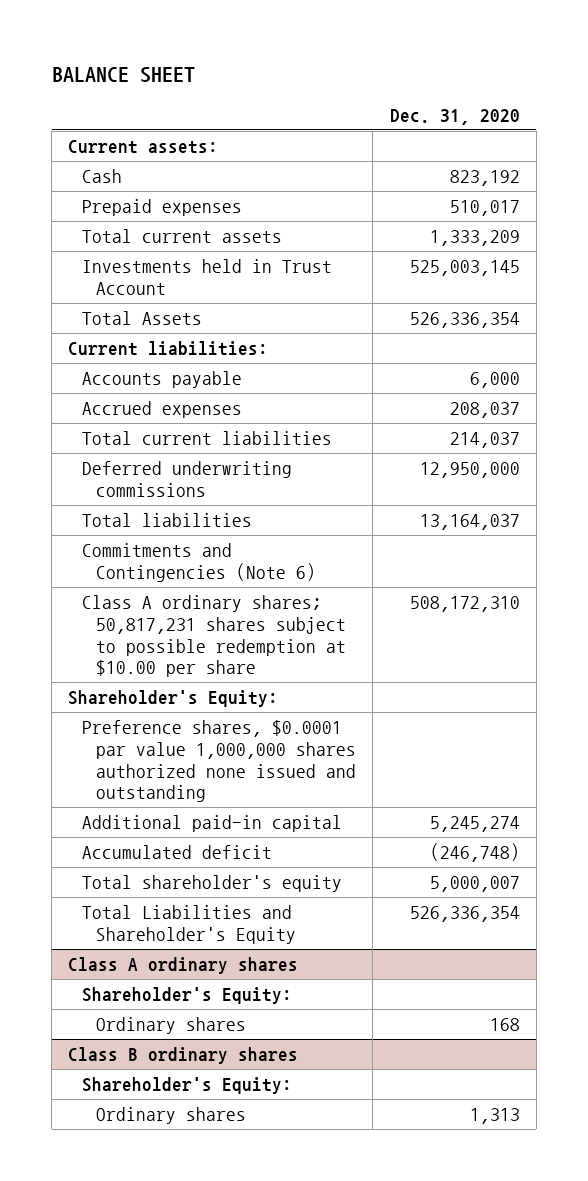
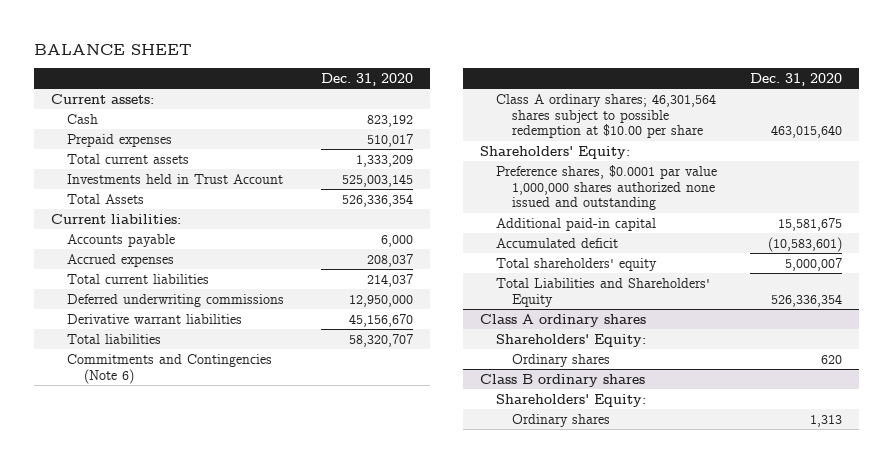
- Total liabilities | 13,164,037
+ Derivative warrant liabilities | 45,156,670
+ Total liabilities | 58,320,707
- Class A ordinary shares; 50,817,231 shares subject to possible redemption at $10.00 per share | 508,172,310
- Shareholder's Equity:
+ Class A ordinary shares; 46,301,564 shares subject to possible redemption at $10.00 per share | 463,015,640
+ Shareholders' Equity:
- Additional paid-in capital | 5,245,274
- Accumulated deficit | (246,748)
- Total shareholder's equity | 5,000,007
- Total Liabilities and Shareholder's Equity | 526,336,354
+ Additional paid-in capital | 15,581,675
+ Accumulated deficit | (10,583,601)
+ Total shareholders' equity | 5,000,007
+ Total Liabilities and Shareholders' Equity | 526,336,354
@ Class A ordinary shares
- Shareholder's Equity:
- Ordinary shares | 168
+ Shareholders' Equity:
+ Ordinary shares | 620
@ Class B ordinary shares
- Shareholder's Equity:
+ Shareholders' Equity:

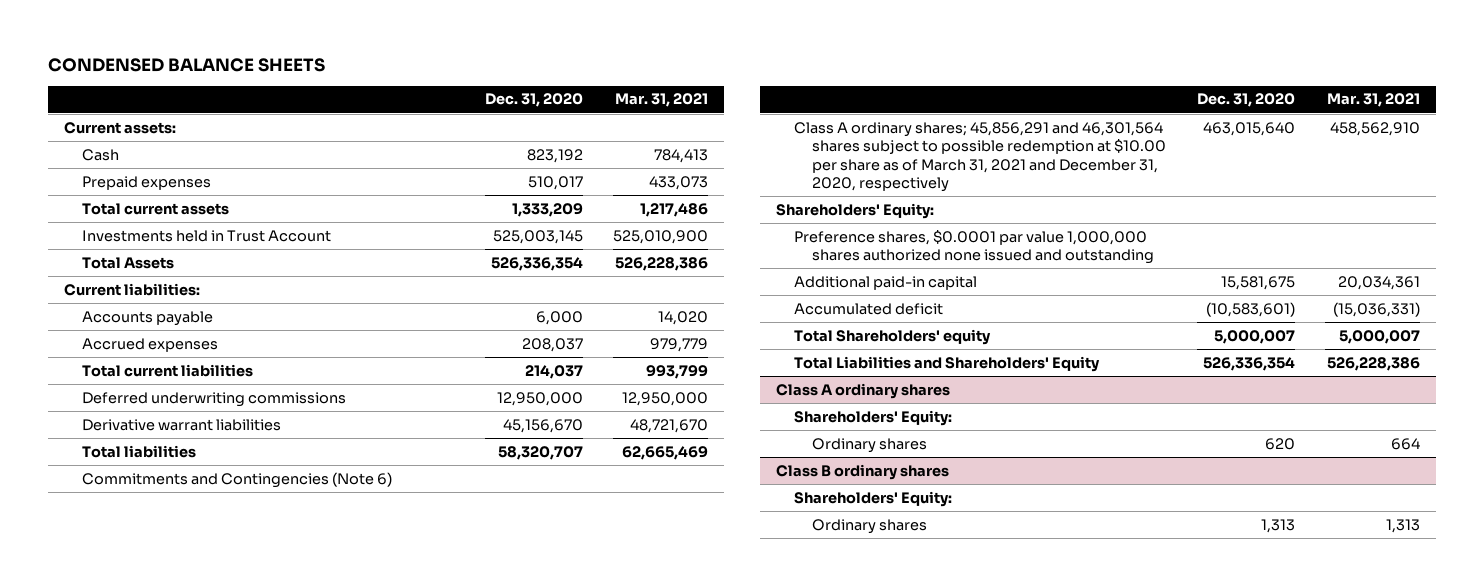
- BALANCE SHEET
+ CONDENSED BALANCE SHEETS
- | Dec. 31, 2020
+ | Dec. 31, 2020 | Mar. 31, 2021
- Class A ordinary shares; 46,301,564 shares subject to possible redemption at $10.00 per share | 463,015,640
+ Class A ordinary shares; 45,856,291 and 46,301,564 shares subject to possible redemption at $10.00 per share as of March 31, 2021 and December 31, 2020, respectively | 463,015,640 | 458,562,910
- Total shareholders' equity | 5,000,007
+ Total Shareholders' equity | 5,000,007 | 5,000,007

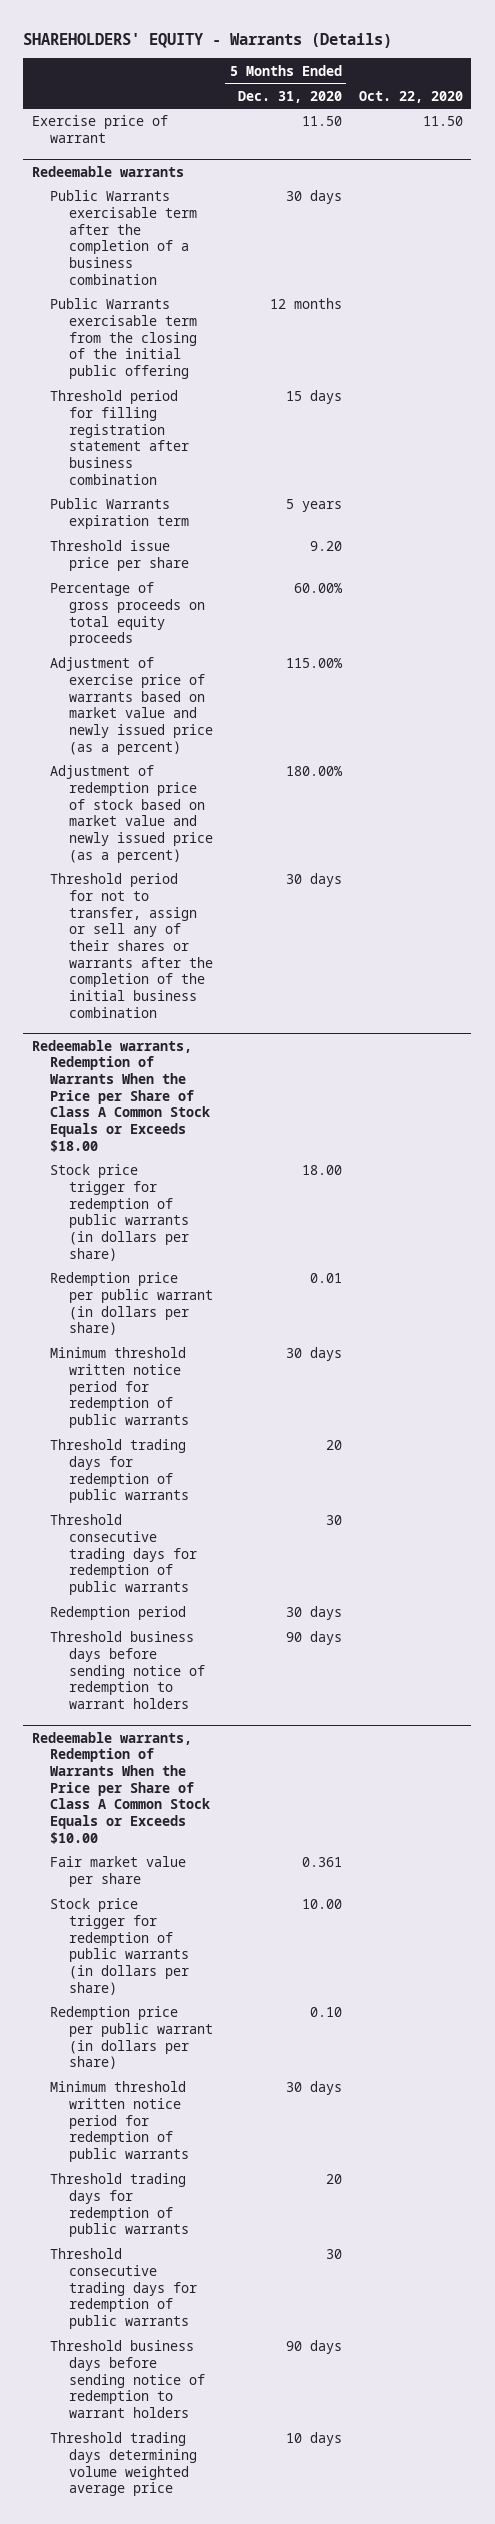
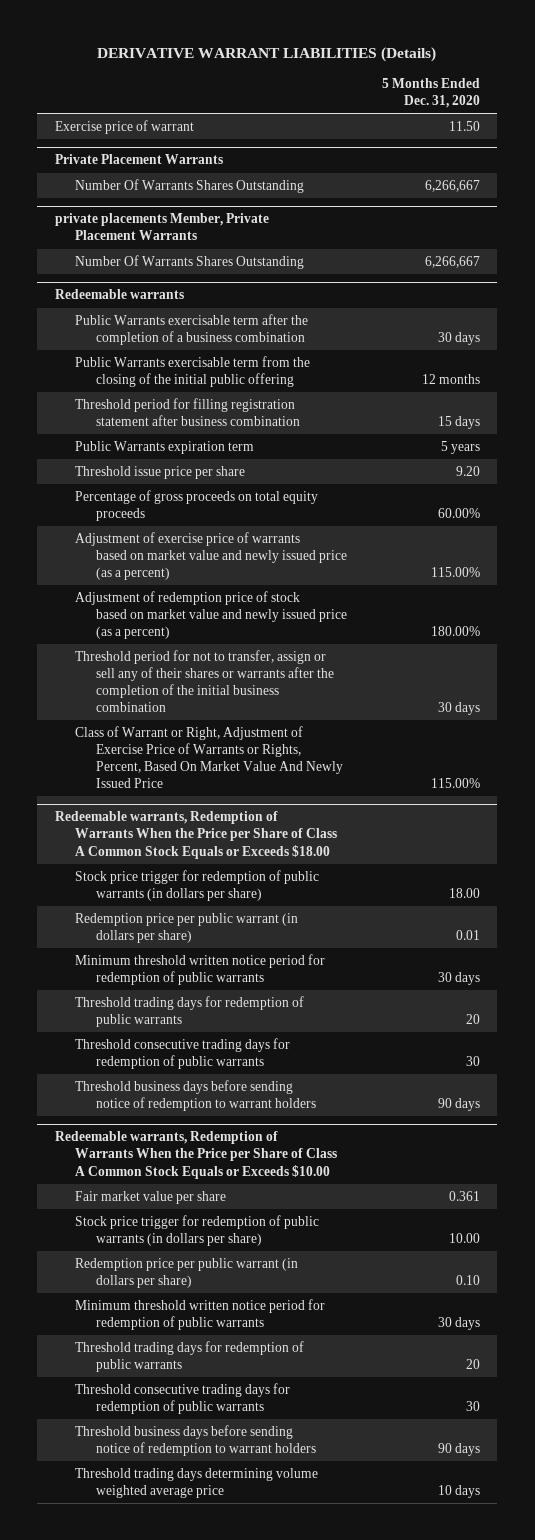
- SHAREHOLDERS' EQUITY - Warrants (Details)
+ DERIVATIVE WARRANT LIABILITIES (Details)
- | 5 Months Ended Dec. 31, 2020 | Oct. 22, 2020
+ | 5 Months Ended Dec. 31, 2020
+ Private Placement Warrants
+ Number Of Warrants Shares Outstanding | 6,266,667
+ private placements Member, Private Placement Warrants
+ Number Of Warrants Shares Outstanding | 6,266,667
@ Redeemable warrants
+ Class of Warrant or Right, Adjustment of Exercise Price of Warrants or Rights, Percent, Based On Market Value And Newly Issued Price | 115.00%
@ Redeemable warrants, Redemption of Warrants When the Price per Share of Class A Common Stock Equals or Exceeds $18.00
- Redemption period | 30 days |

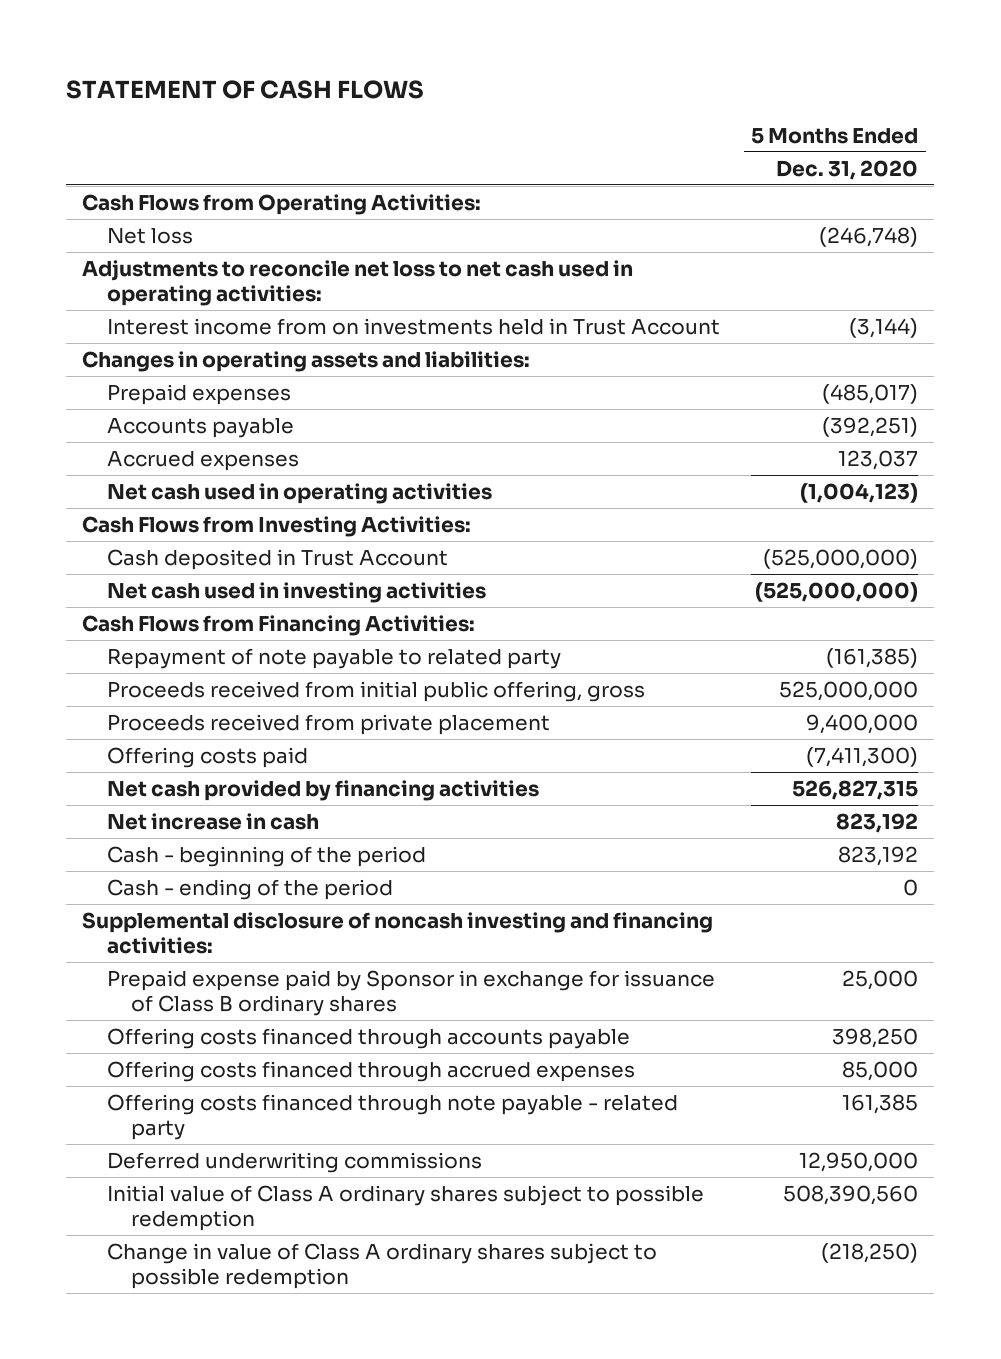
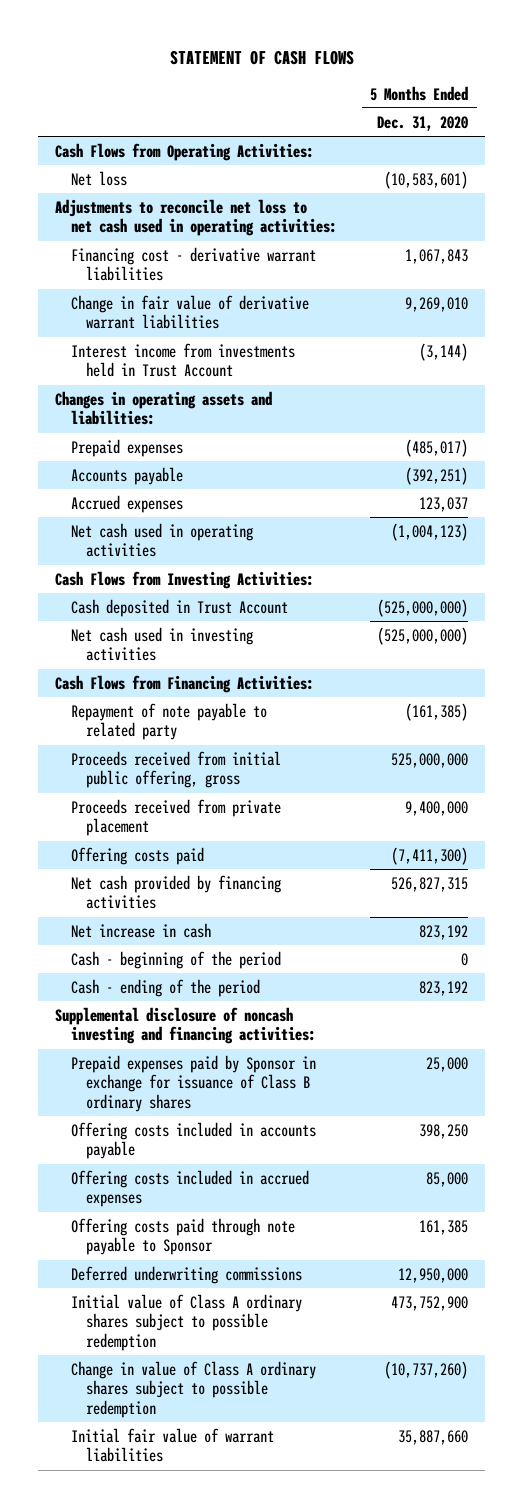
- Net loss | (246,748)
+ Net loss | (10,583,601)
- Interest income from on investments held in Trust Account | (3,144)
+ Financing cost - derivative warrant liabilities | 1,067,843
+ Change in fair value of derivative warrant liabilities | 9,269,010
+ Interest income from investments held in Trust Account | (3,144)
- Cash - beginning of the period | 823,192
- Cash - ending of the period | 0
+ Cash - beginning of the period | 0
+ Cash - ending of the period | 823,192
- Prepaid expense paid by Sponsor in exchange for issuance of Class B ordinary shares | 25,000
- Offering costs financed through accounts payable | 398,250
- Offering costs financed through accrued expenses | 85,000
- Offering costs financed through note payable - related party | 161,385
+ Prepaid expenses paid by Sponsor in exchange for issuance of Class B ordinary shares | 25,000
+ Offering costs included in accounts payable | 398,250
+ Offering costs included in accrued expenses | 85,000
+ Offering costs paid through note payable to Sponsor | 161,385
- Initial value of Class A ordinary shares subject to possible redemption | 508,390,560
- Change in value of Class A ordinary shares subject to possible redemption | (218,250)
+ Initial value of Class A ordinary shares subject to possible redemption | 473,752,900
+ Change in value of Class A ordinary shares subject to possible redemption | (10,737,260)
+ Initial fair value of warrant liabilities | 35,887,660

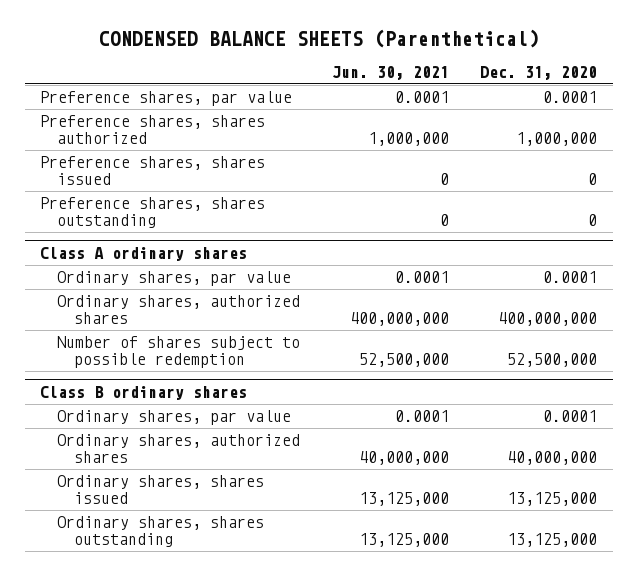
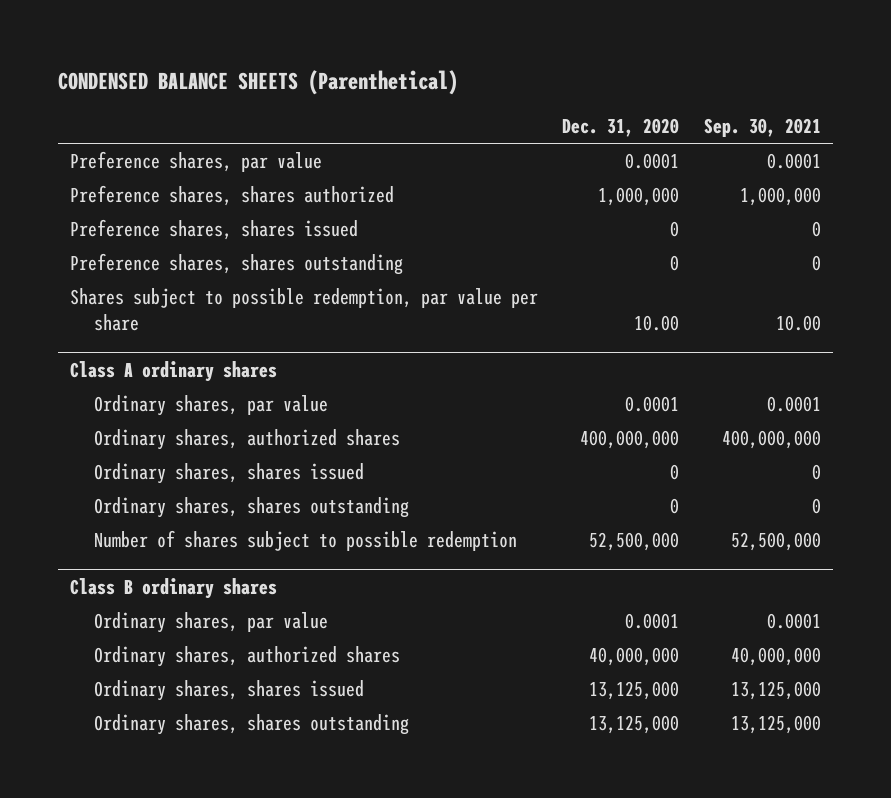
- | Jun. 30, 2021 | Dec. 31, 2020
+ | Dec. 31, 2020 | Sep. 30, 2021
+ Shares subject to possible redemption, par value per share | 10.00 | 10.00
@ Class A ordinary shares
+ Ordinary shares, shares issued | 0 | 0
+ Ordinary shares, shares outstanding | 0 | 0

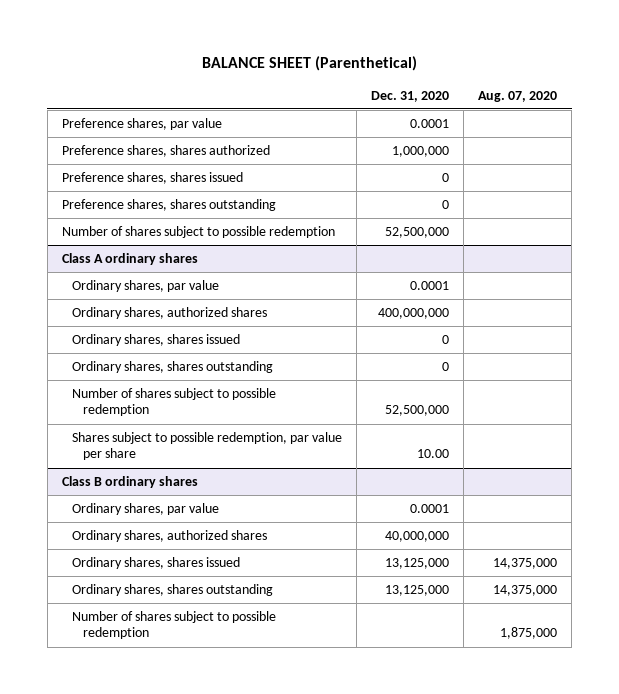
- CONDENSED BALANCE SHEETS (Parenthetical)
+ BALANCE SHEET (Parenthetical)
- | Dec. 31, 2020 | Sep. 30, 2021
+ | Dec. 31, 2020 | Aug. 07, 2020
- Shares subject to possible redemption, par value per share | 10.00 | 10.00
+ Number of shares subject to possible redemption | 52,500,000 |
@ Class A ordinary shares
+ Shares subject to possible redemption, par value per share | 10.00 |
@ Class B ordinary shares
+ Number of shares subject to possible redemption | | 1,875,000

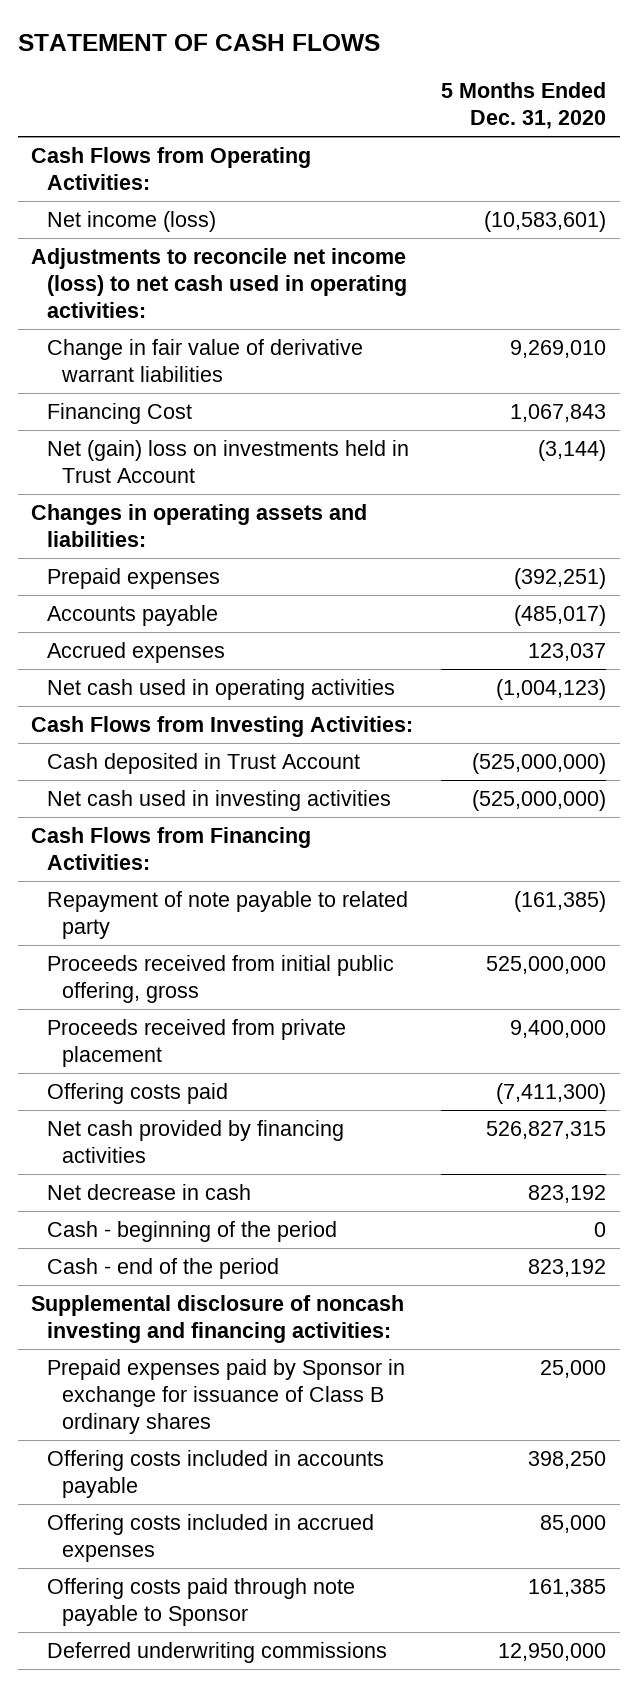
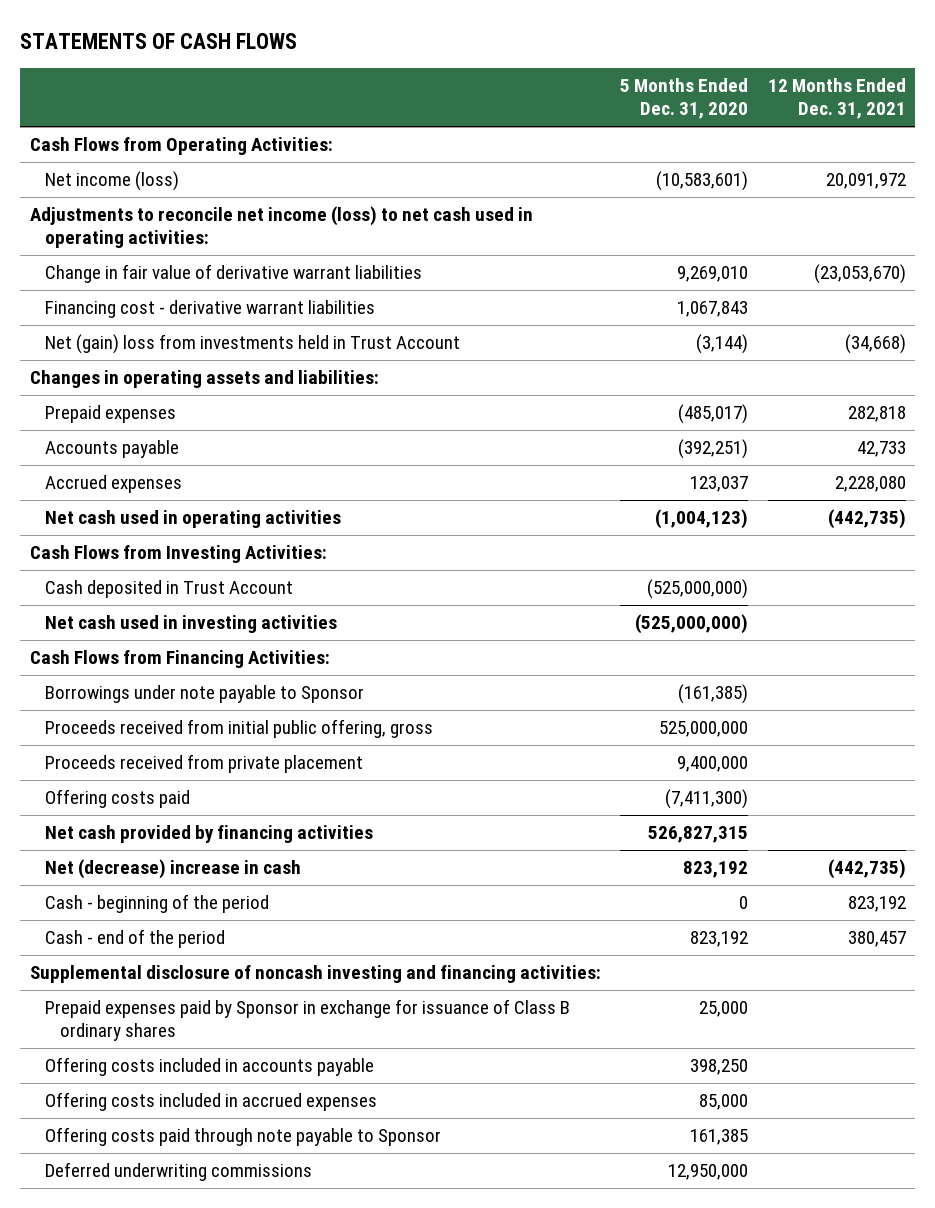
- STATEMENT OF CASH FLOWS
+ STATEMENTS OF CASH FLOWS
- | 5 Months Ended Dec. 31, 2020
+ | 5 Months Ended Dec. 31, 2020 | 12 Months Ended Dec. 31, 2021
- Financing Cost | 1,067,843
- Net (gain) loss on investments held in Trust Account | (3,144)
+ Financing cost - derivative warrant liabilities | 1,067,843 |
+ Net (gain) loss from investments held in Trust Account | (3,144) | (34,668)
- Prepaid expenses | (392,251)
- Accounts payable | (485,017)
+ Prepaid expenses | (485,017) | 282,818
+ Accounts payable | (392,251) | 42,733
- Repayment of note payable to related party | (161,385)
+ Borrowings under note payable to Sponsor | (161,385) |
- Net decrease in cash | 823,192
+ Net (decrease) increase in cash | 823,192 | (442,735)

